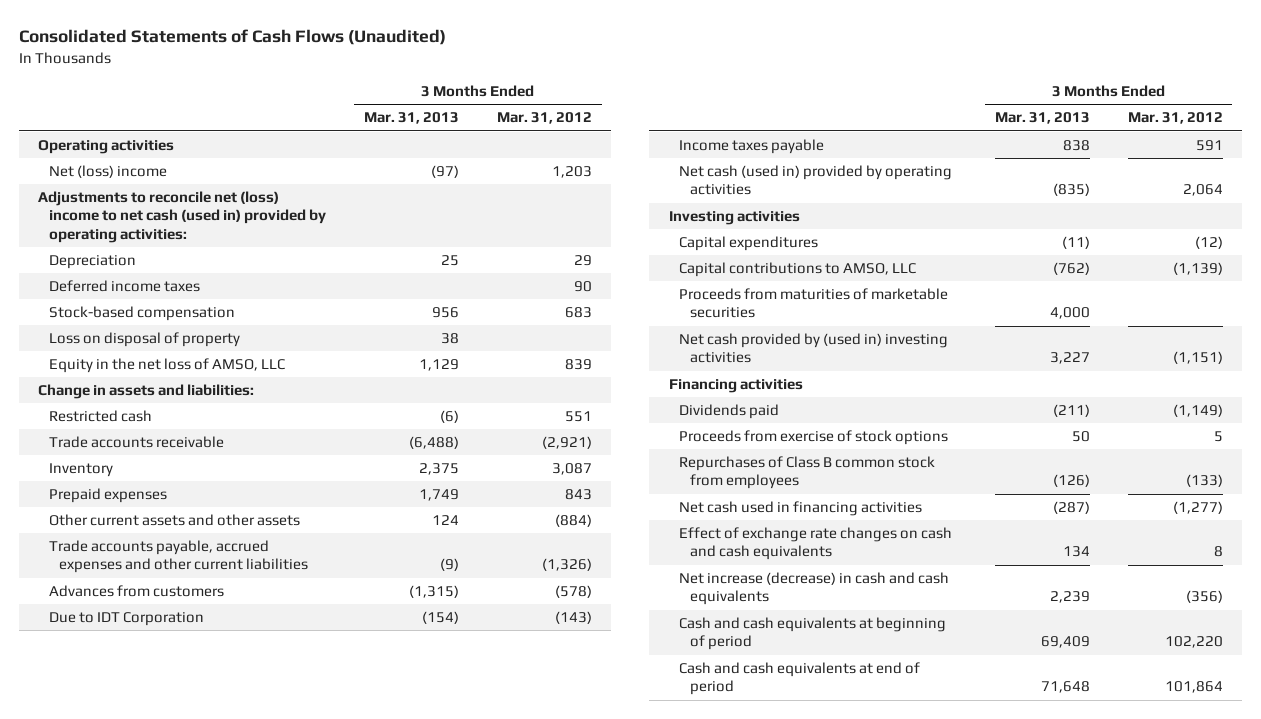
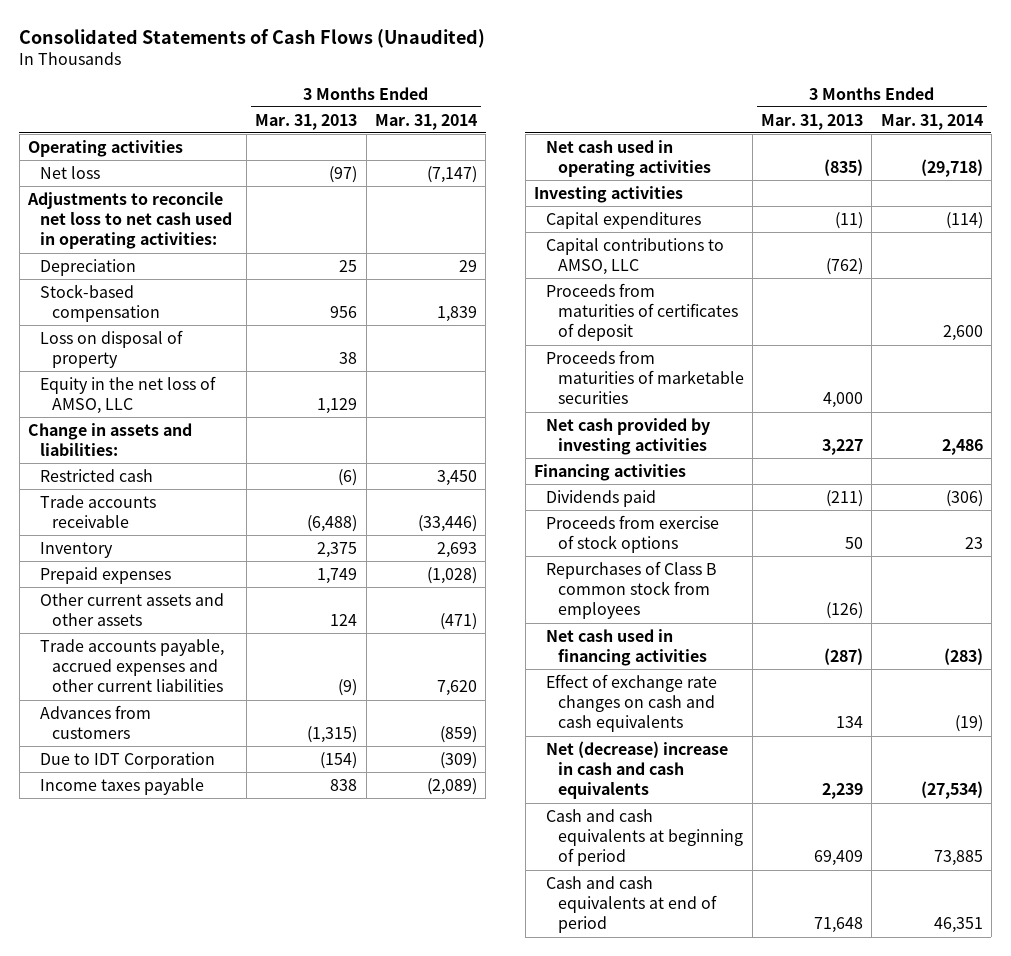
- | 3 Months Ended Mar. 31, 2013 | 3 Months Ended Mar. 31, 2012
+ | 3 Months Ended Mar. 31, 2013 | 3 Months Ended Mar. 31, 2014
- Net (loss) income | (97) | 1,203
- Adjustments to reconcile net (loss) income to net cash (used in) provided by operating activities:
+ Net loss | (97) | (7,147)
+ Adjustments to reconcile net loss to net cash used in operating activities:
- Deferred income taxes | | 90
- Net cash (used in) provided by operating activities | (835) | 2,064
+ Net cash used in operating activities | (835) | (29,718)
+ Proceeds from maturities of certificates of deposit | | 2,600
- Net cash provided by (used in) investing activities | 3,227 | (1,151)
+ Net cash provided by investing activities | 3,227 | 2,486
- Net increase (decrease) in cash and cash equivalents | 2,239 | (356)
+ Net (decrease) increase in cash and cash equivalents | 2,239 | (27,534)

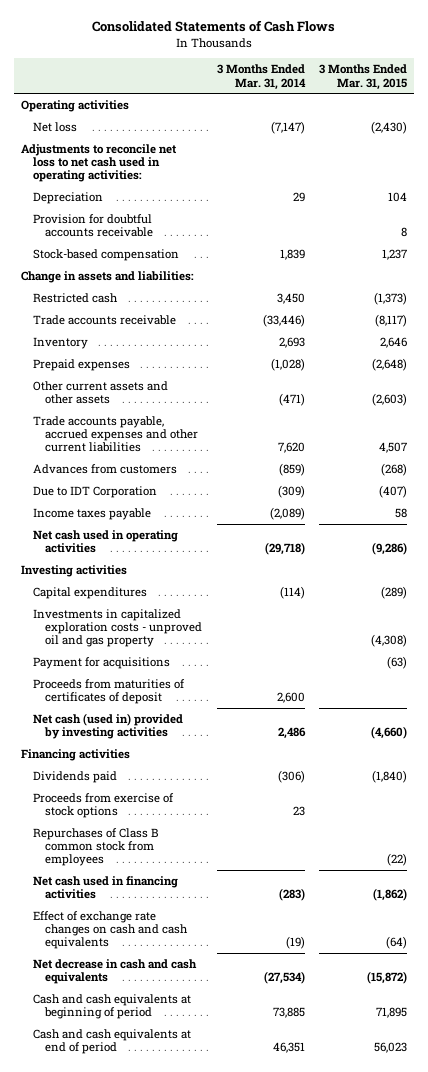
- Consolidated Statements of Cash Flows (Unaudited)
+ Consolidated Statements of Cash Flows
- | 3 Months Ended Mar. 31, 2013 | 3 Months Ended Mar. 31, 2014
+ | 3 Months Ended Mar. 31, 2014 | 3 Months Ended Mar. 31, 2015
+ Provision for doubtful accounts receivable | | 8
- Loss on disposal of property | 38 |
- Equity in the net loss of AMSO, LLC | 1,129 |
- Capital contributions to AMSO, LLC | (762) |
+ Investments in capitalized exploration costs - unproved oil and gas property | | (4,308)
+ Payment for acquisitions | | (63)
- Proceeds from maturities of marketable securities | 4,000 |
- Net cash provided by investing activities | 3,227 | 2,486
+ Net cash (used in) provided by investing activities | 2,486 | (4,660)
- Net (decrease) increase in cash and cash equivalents | 2,239 | (27,534)
+ Net decrease in cash and cash equivalents | (27,534) | (15,872)

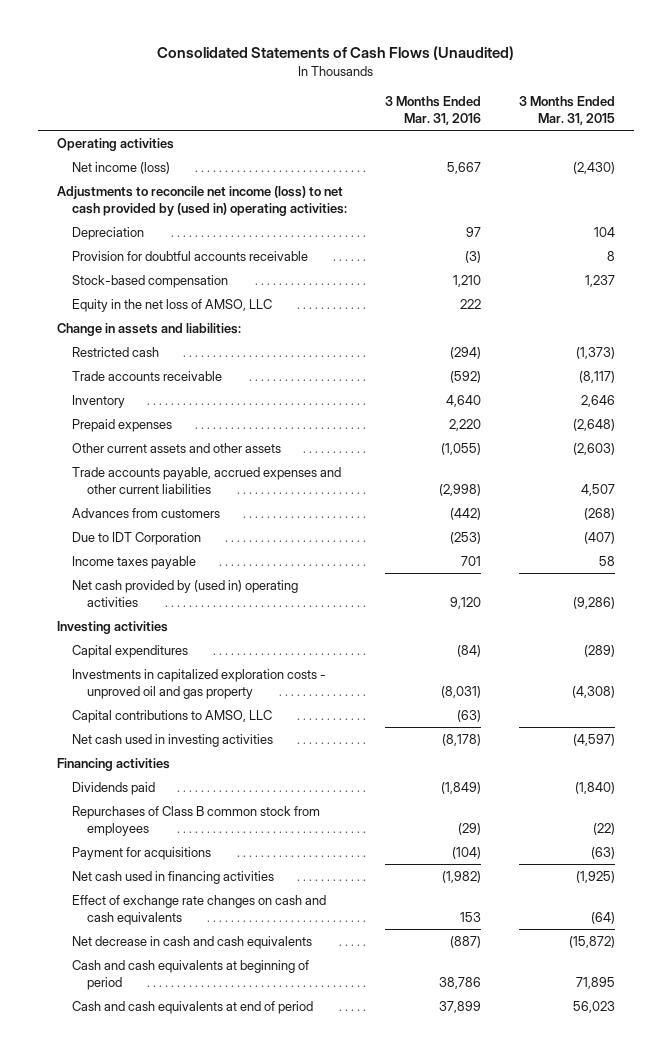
- Consolidated Statements of Cash Flows
+ Consolidated Statements of Cash Flows (Unaudited)
- | 3 Months Ended Mar. 31, 2014 | 3 Months Ended Mar. 31, 2015
+ | 3 Months Ended Mar. 31, 2016 | 3 Months Ended Mar. 31, 2015
- Net loss | (7,147) | (2,430)
- Adjustments to reconcile net loss to net cash used in operating activities:
+ Net income (loss) | 5,667 | (2,430)
+ Adjustments to reconcile net income (loss) to net cash provided by (used in) operating activities:
+ Equity in the net loss of AMSO, LLC | 222 |
- Net cash used in operating activities | (29,718) | (9,286)
+ Net cash provided by (used in) operating activities | 9,120 | (9,286)
- Proceeds from maturities of certificates of deposit | 2,600 |
- Net cash (used in) provided by investing activities | 2,486 | (4,660)
+ Capital contributions to AMSO, LLC | (63) |
+ Net cash used in investing activities | (8,178) | (4,597)
- Proceeds from exercise of stock options | 23 |
- Net cash used in financing activities | (283) | (1,862)
moved down: Payment for acquisitions | (104) | (63)
+ Net cash used in financing activities | (1,982) | (1,925)

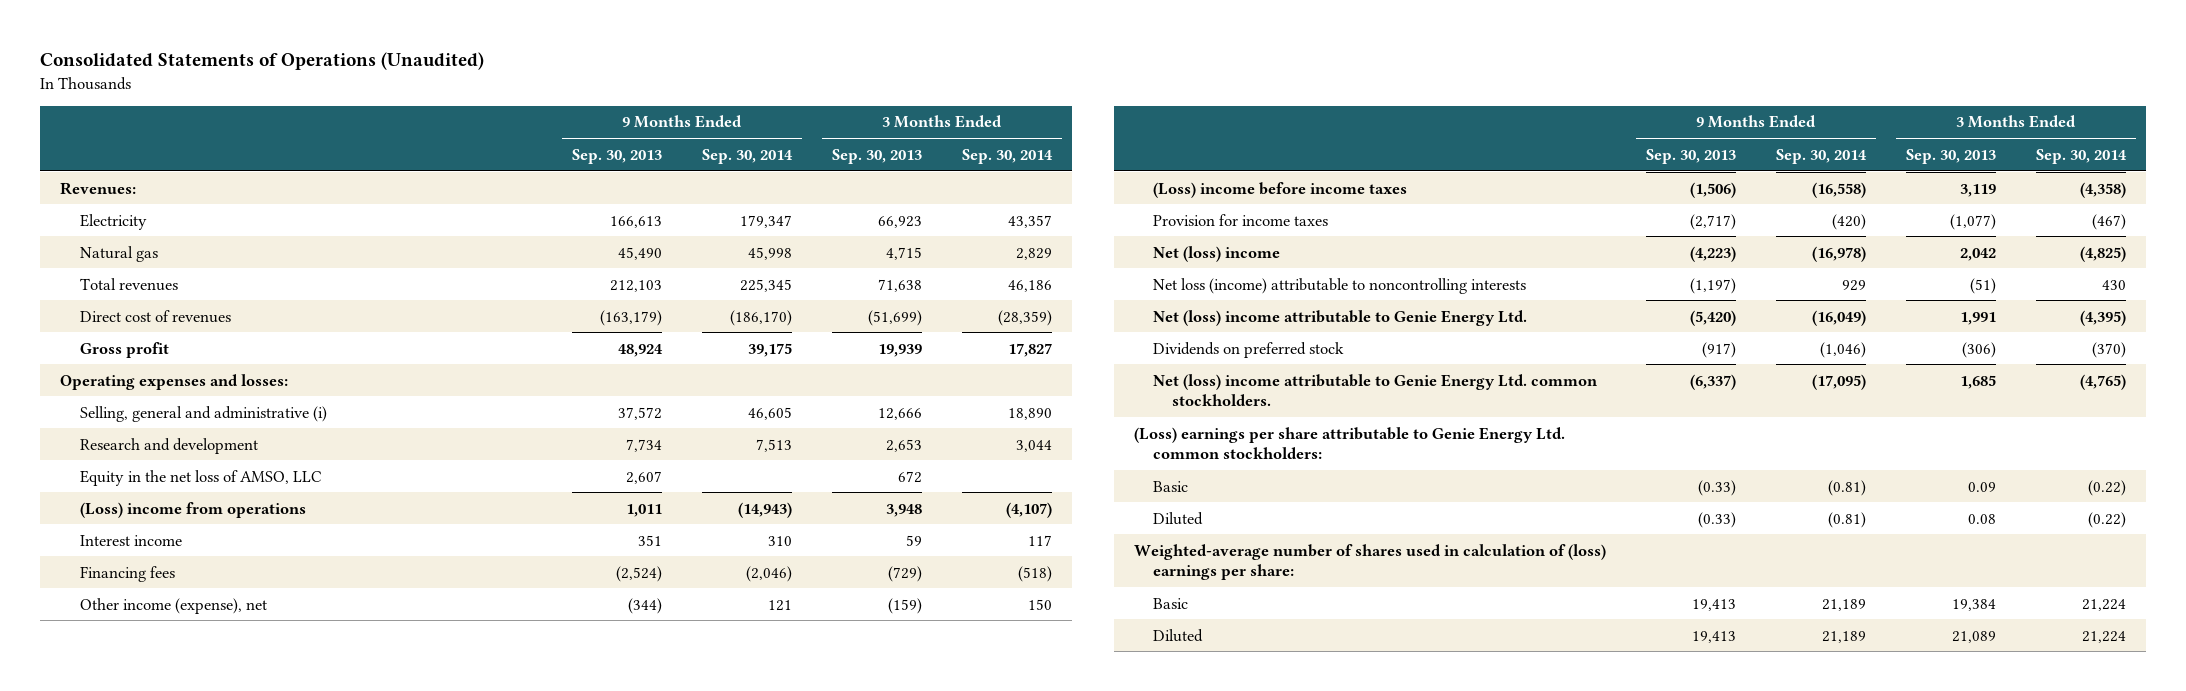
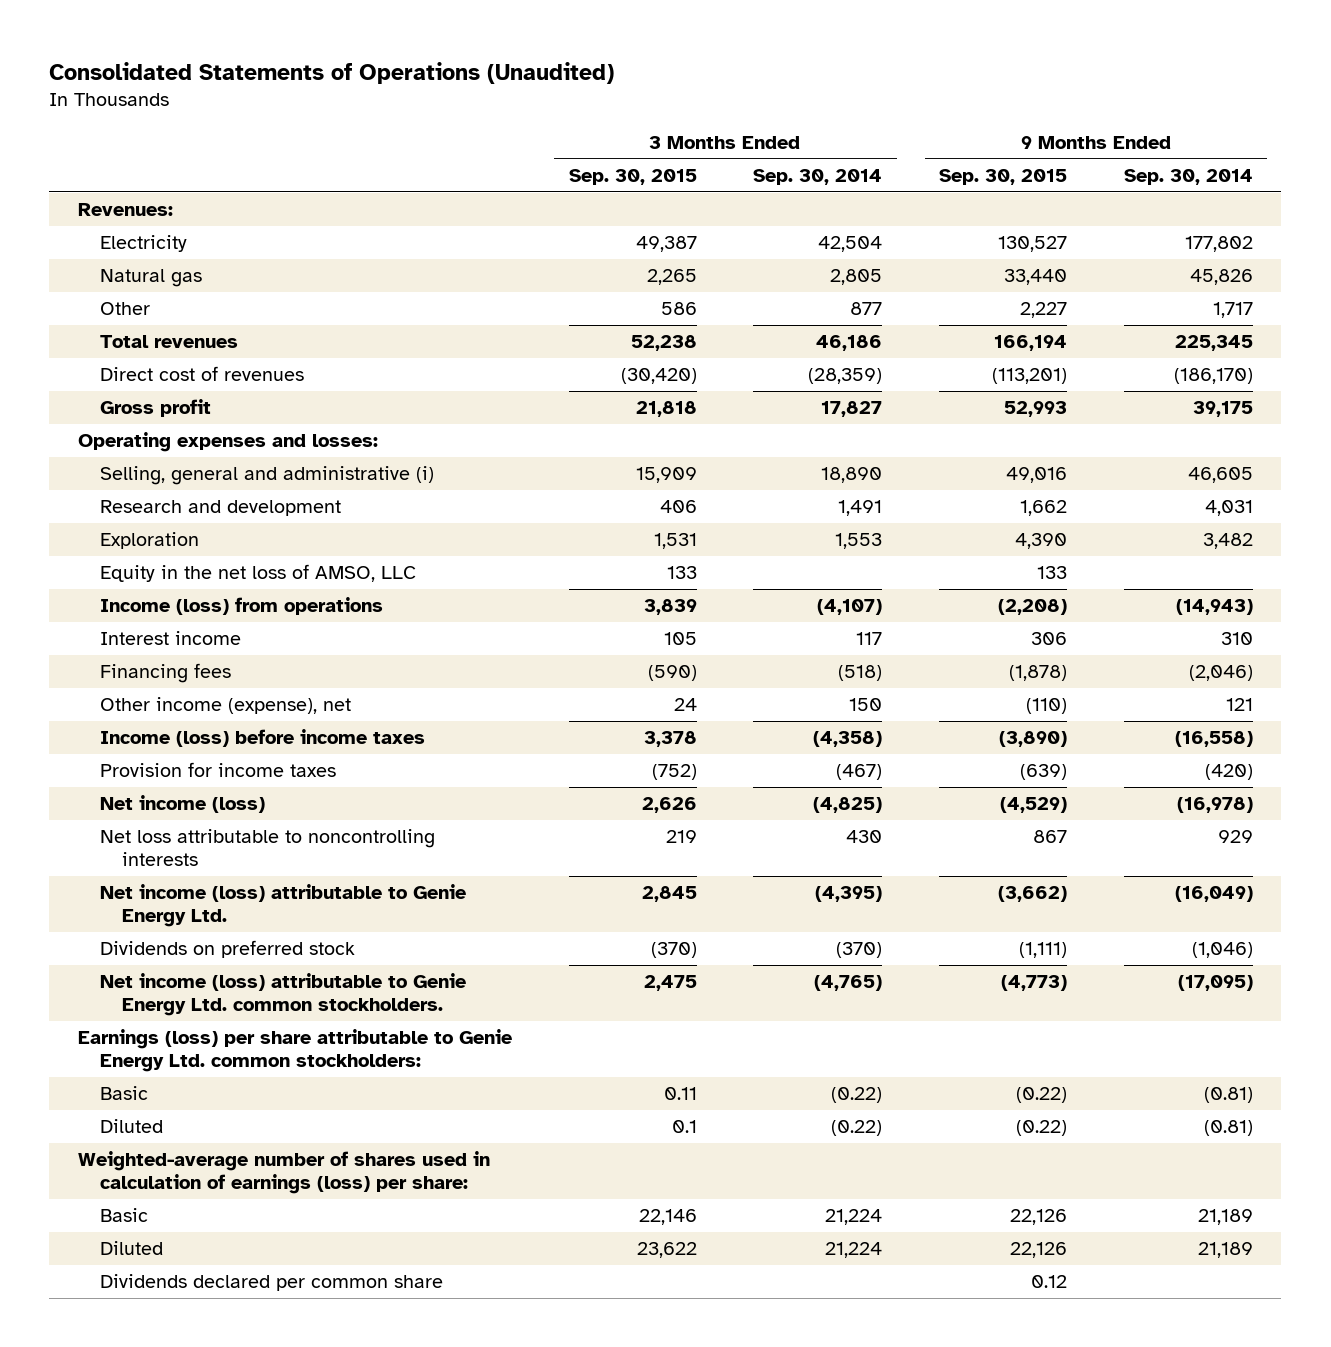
- | 9 Months Ended Sep. 30, 2013 | 9 Months Ended Sep. 30, 2014 | 3 Months Ended Sep. 30, 2013 | 3 Months Ended Sep. 30, 2014
+ | 3 Months Ended Sep. 30, 2015 | 3 Months Ended Sep. 30, 2014 | 9 Months Ended Sep. 30, 2015 | 9 Months Ended Sep. 30, 2014
- Electricity | 166,613 | 179,347 | 66,923 | 43,357
- Natural gas | 45,490 | 45,998 | 4,715 | 2,829
+ Electricity | 49,387 | 42,504 | 130,527 | 177,802
+ Natural gas | 2,265 | 2,805 | 33,440 | 45,826
+ Other | 586 | 877 | 2,227 | 1,717
- Research and development | 7,734 | 7,513 | 2,653 | 3,044
+ Research and development | 406 | 1,491 | 1,662 | 4,031
+ Exploration | 1,531 | 1,553 | 4,390 | 3,482
- (Loss) income from operations | 1,011 | (14,943) | 3,948 | (4,107)
+ Income (loss) from operations | 3,839 | (4,107) | (2,208) | (14,943)
- (Loss) income before income taxes | (1,506) | (16,558) | 3,119 | (4,358)
+ Income (loss) before income taxes | 3,378 | (4,358) | (3,890) | (16,558)
- Net (loss) income | (4,223) | (16,978) | 2,042 | (4,825)
- Net loss (income) attributable to noncontrolling interests | (1,197) | 929 | (51) | 430
- Net (loss) income attributable to Genie Energy Ltd. | (5,420) | (16,049) | 1,991 | (4,395)
+ Net income (loss) | 2,626 | (4,825) | (4,529) | (16,978)
+ Net loss attributable to noncontrolling interests | 219 | 430 | 867 | 929
+ Net income (loss) attributable to Genie Energy Ltd. | 2,845 | (4,395) | (3,662) | (16,049)
- Net (loss) income attributable to Genie Energy Ltd. common stockholders. | (6,337) | (17,095) | 1,685 | (4,765)
- (Loss) earnings per share attributable to Genie Energy Ltd. common stockholders:
+ Net income (loss) attributable to Genie Energy Ltd. common stockholders. | 2,475 | (4,765) | (4,773) | (17,095)
+ Earnings (loss) per share attributable to Genie Energy Ltd. common stockholders:
- Weighted-average number of shares used in calculation of (loss) earnings per share:
+ Weighted-average number of shares used in calculation of earnings (loss) per share:
+ Dividends declared per common share | | | 0.12 |

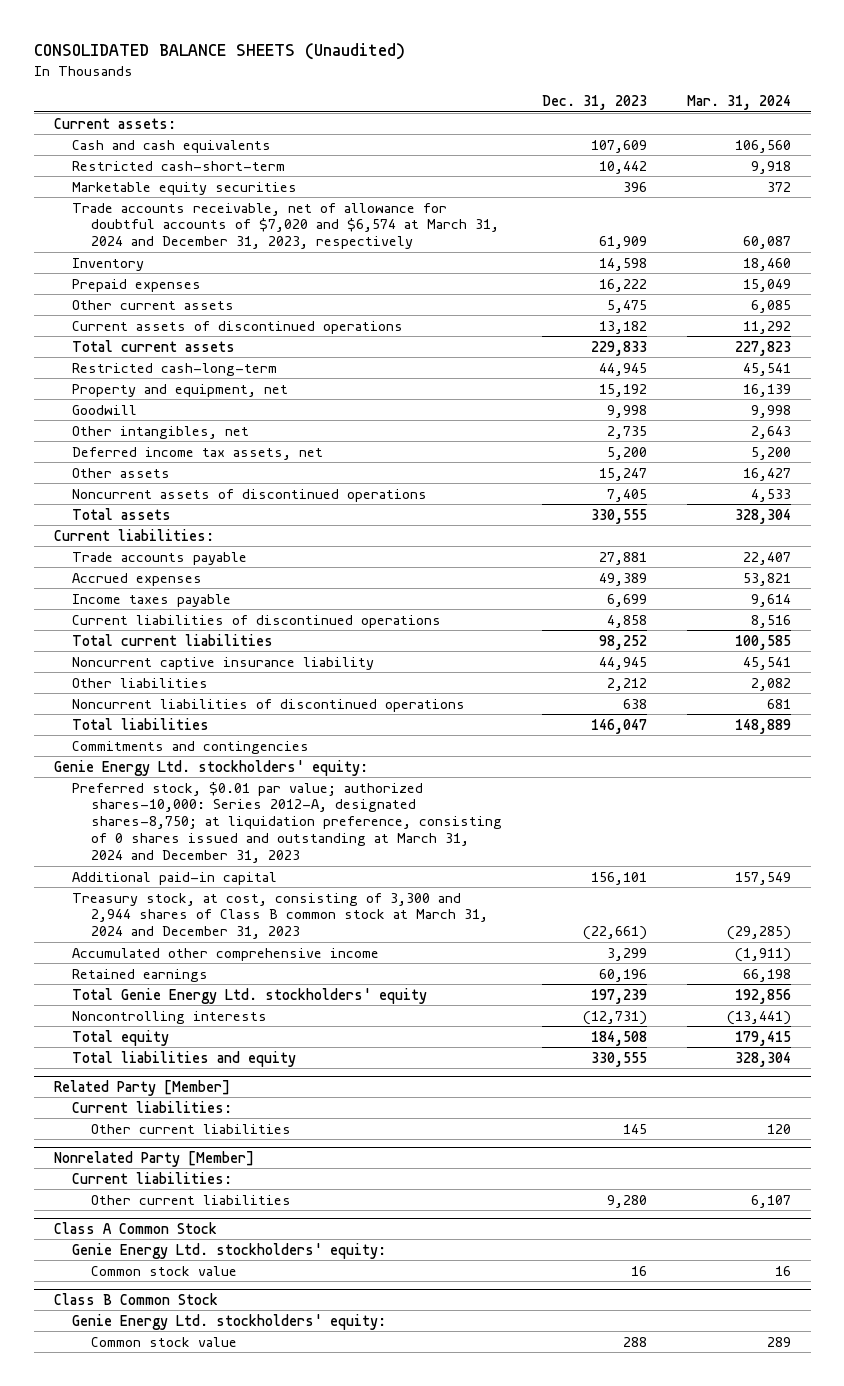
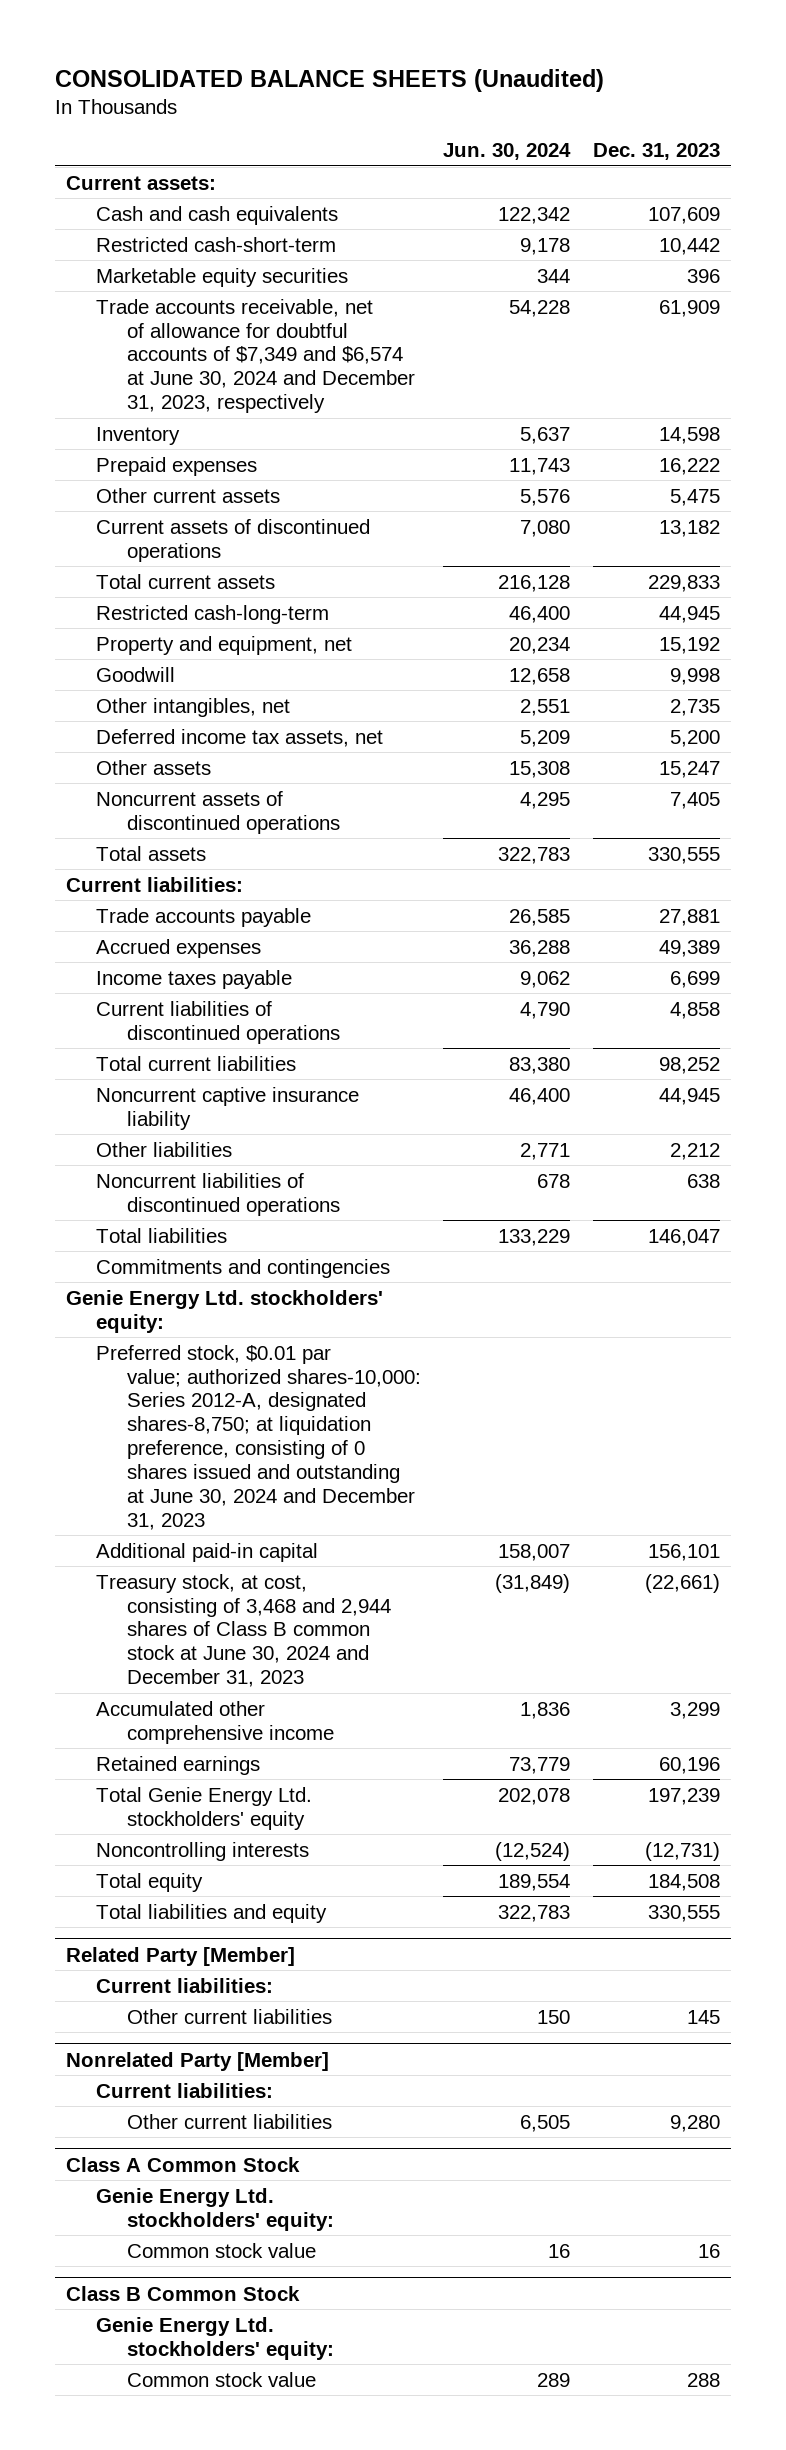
- | Dec. 31, 2023 | Mar. 31, 2024
+ | Jun. 30, 2024 | Dec. 31, 2023
- Trade accounts receivable, net of allowance for doubtful accounts of $7,020 and $6,574 at March 31, 2024 and December 31, 2023, respectively | 61,909 | 60,087
+ Trade accounts receivable, net of allowance for doubtful accounts of $7,349 and $6,574 at June 30, 2024 and December 31, 2023, respectively | 54,228 | 61,909
- Preferred stock, $0.01 par value; authorized shares-10,000: Series 2012-A, designated shares-8,750; at liquidation preference, consisting of 0 shares issued and outstanding at March 31, 2024 and December 31, 2023
+ Preferred stock, $0.01 par value; authorized shares-10,000: Series 2012-A, designated shares-8,750; at liquidation preference, consisting of 0 shares issued and outstanding at June 30, 2024 and December 31, 2023
- Treasury stock, at cost, consisting of 3,300 and 2,944 shares of Class B common stock at March 31, 2024 and December 31, 2023 | (22,661) | (29,285)
+ Treasury stock, at cost, consisting of 3,468 and 2,944 shares of Class B common stock at June 30, 2024 and December 31, 2023 | (31,849) | (22,661)

